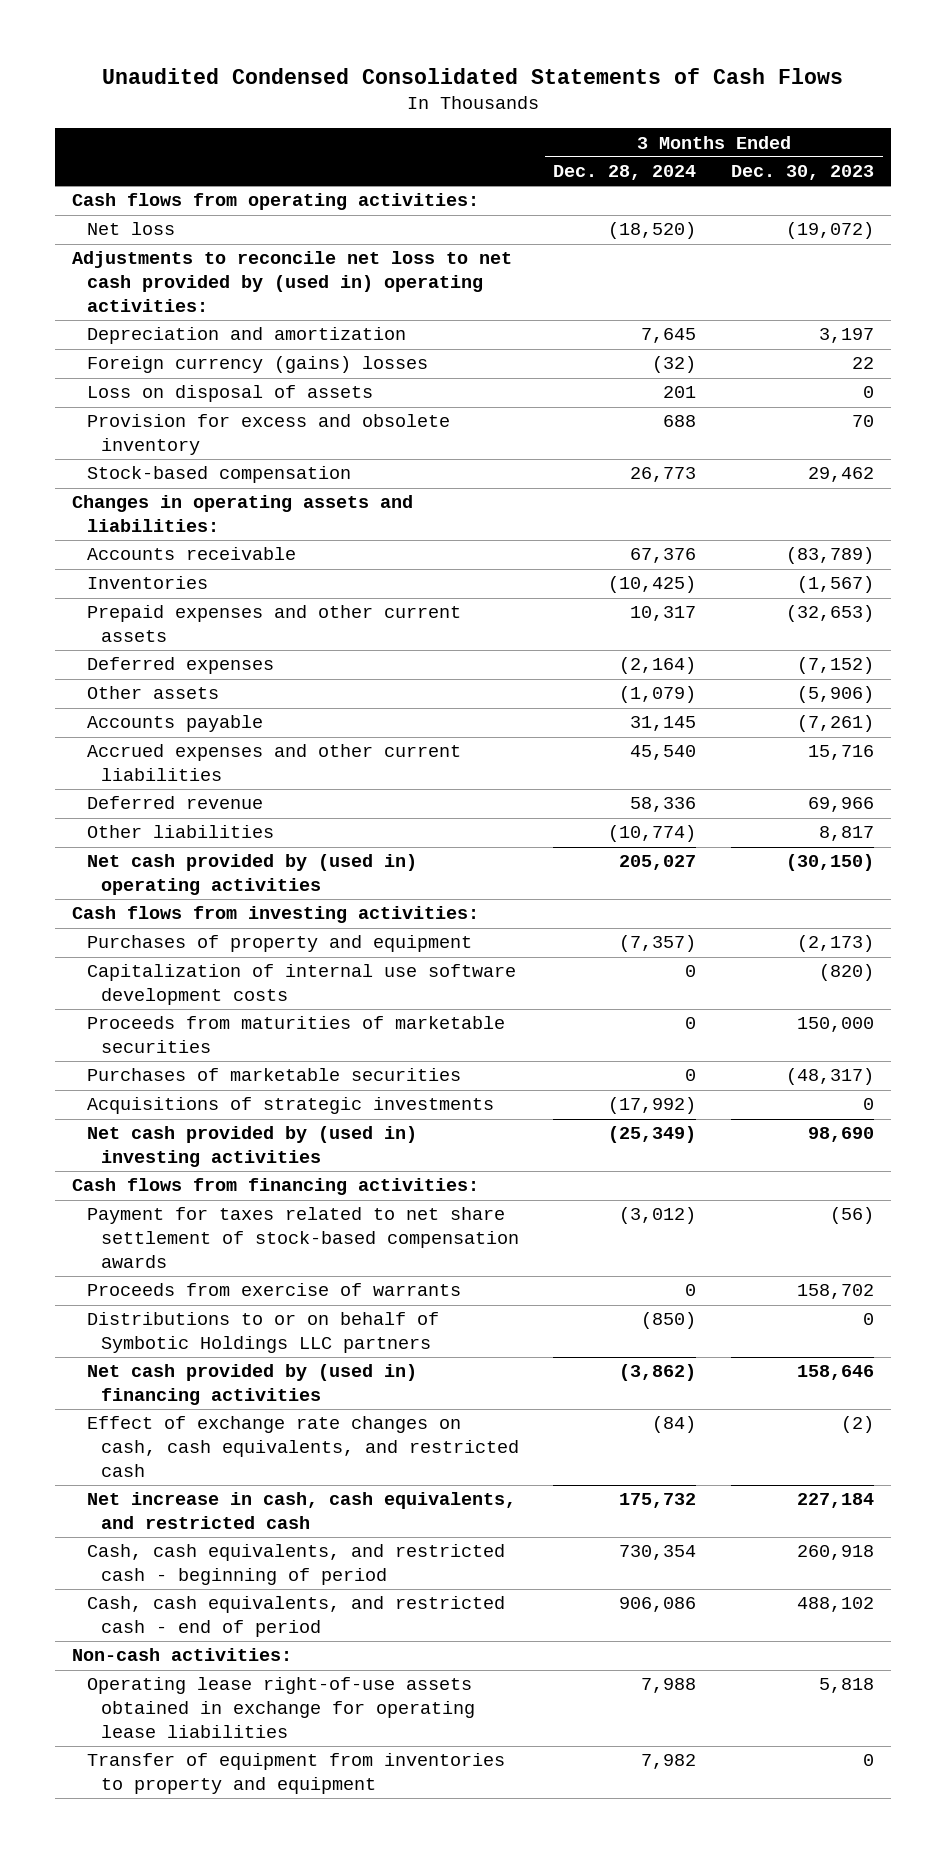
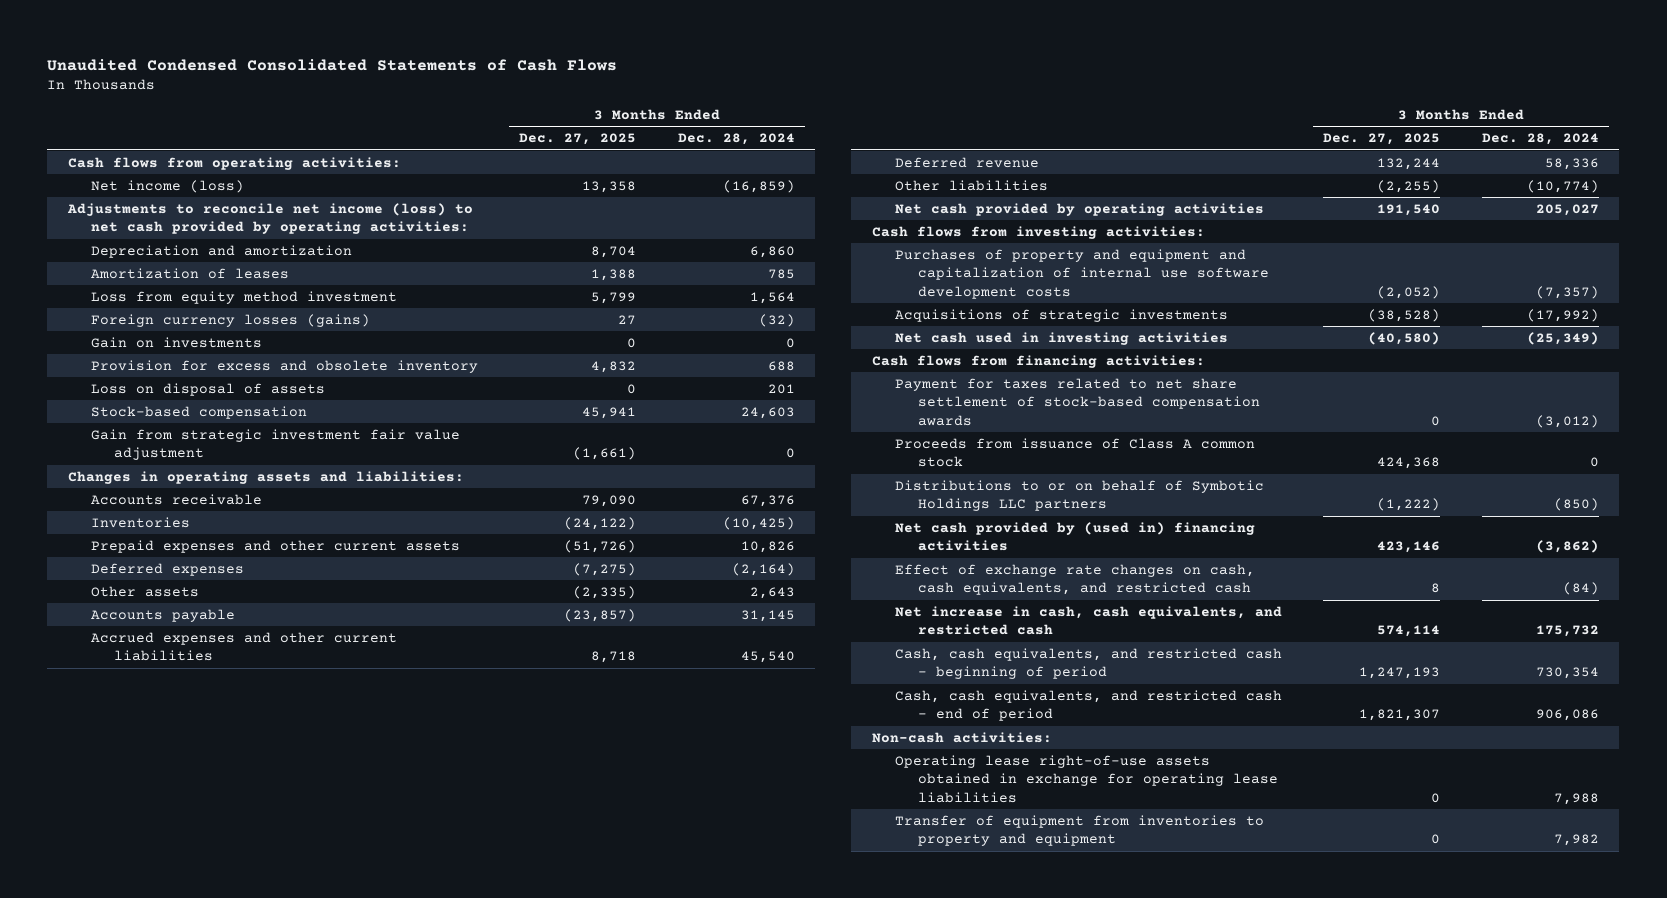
- | 3 Months Ended Dec. 28, 2024 | 3 Months Ended Dec. 30, 2023
+ | 3 Months Ended Dec. 27, 2025 | 3 Months Ended Dec. 28, 2024
- Net loss | (18,520) | (19,072)
- Adjustments to reconcile net loss to net cash provided by (used in) operating activities:
- Depreciation and amortization | 7,645 | 3,197
- Foreign currency (gains) losses | (32) | 22
+ Net income (loss) | 13,358 | (16,859)
+ Adjustments to reconcile net income (loss) to net cash provided by operating activities:
+ Depreciation and amortization | 8,704 | 6,860
+ Amortization of leases | 1,388 | 785
+ Loss from equity method investment | 5,799 | 1,564
+ Foreign currency losses (gains) | 27 | (32)
+ Gain on investments | 0 | 0
- Stock-based compensation | 26,773 | 29,462
moved down: Loss on disposal of assets | 0 | 201
+ Stock-based compensation | 45,941 | 24,603
+ Gain from strategic investment fair value adjustment | (1,661) | 0
- Prepaid expenses and other current assets | 10,317 | (32,653)
+ Prepaid expenses and other current assets | (51,726) | 10,826
- Other assets | (1,079) | (5,906)
+ Other assets | (2,335) | 2,643
- Net cash provided by (used in) operating activities | 205,027 | (30,150)
+ Net cash provided by operating activities | 191,540 | 205,027
- Purchases of property and equipment | (7,357) | (2,173)
- Capitalization of internal use software development costs | 0 | (820)
- Proceeds from maturities of marketable securities | 0 | 150,000
- Purchases of marketable securities | 0 | (48,317)
+ Purchases of property and equipment and capitalization of internal use software development costs | (2,052) | (7,357)
- Net cash provided by (used in) investing activities | (25,349) | 98,690
+ Net cash used in investing activities | (40,580) | (25,349)
- Proceeds from exercise of warrants | 0 | 158,702
+ Proceeds from issuance of Class A common stock | 424,368 | 0

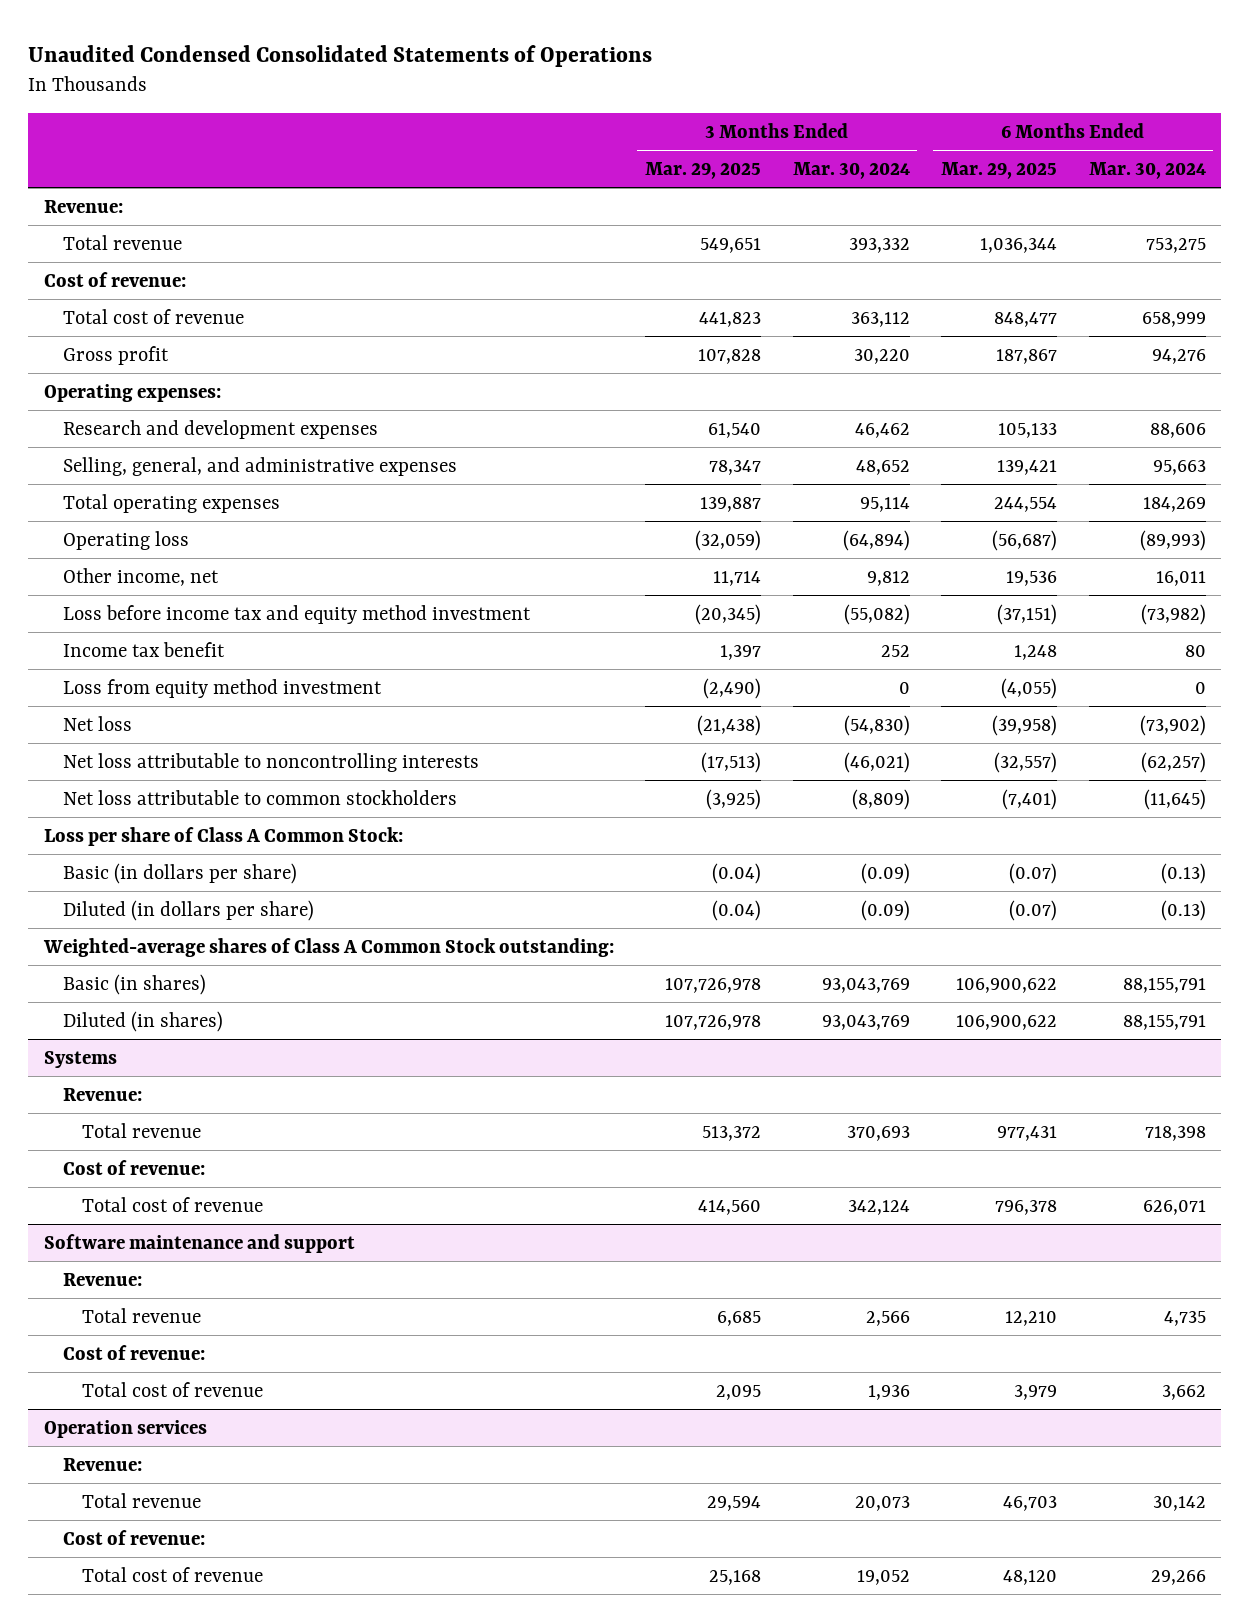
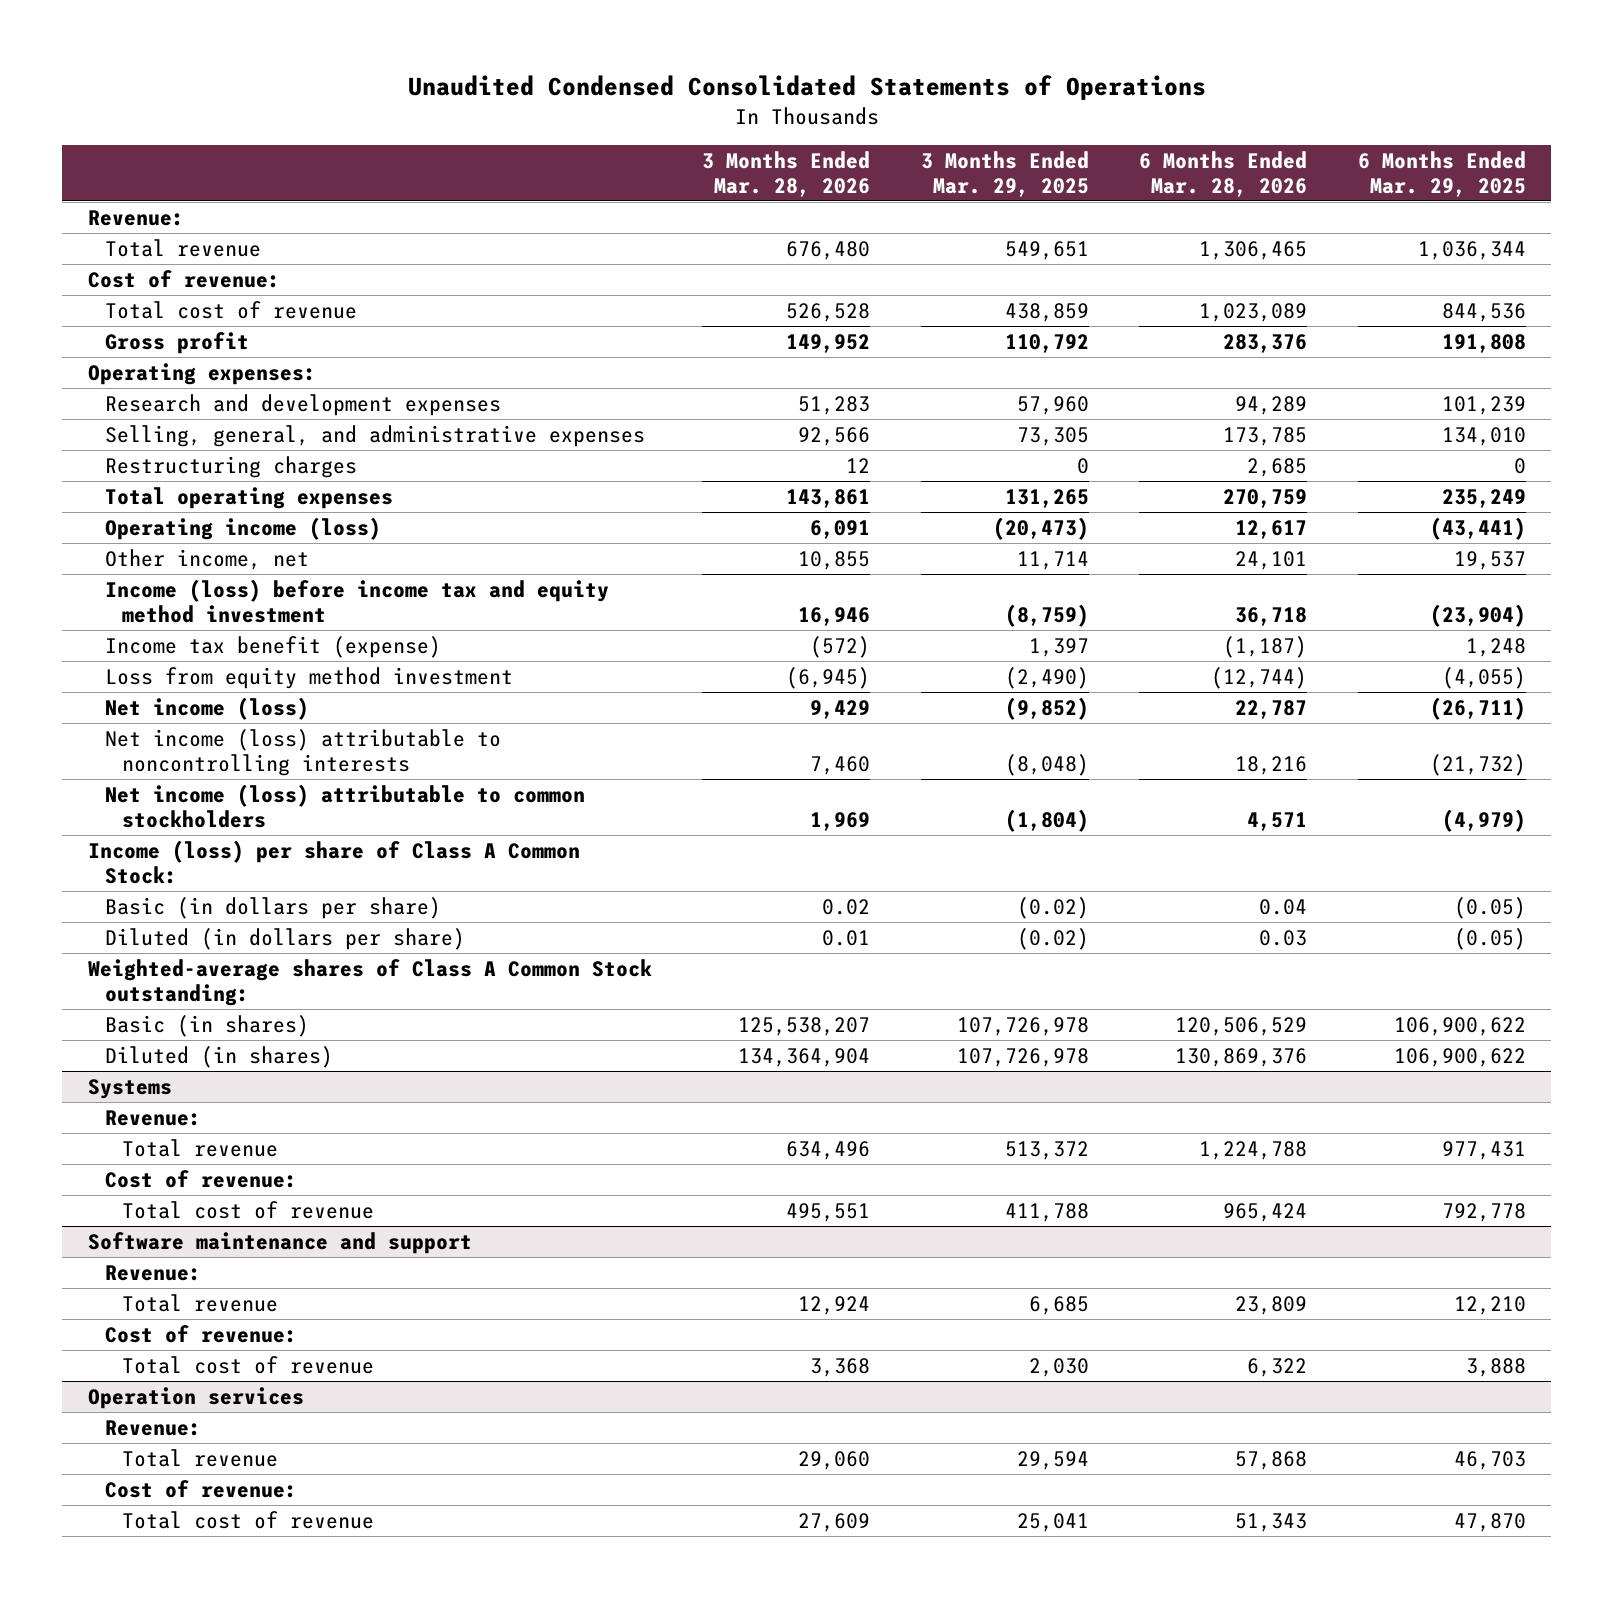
- | 3 Months Ended Mar. 29, 2025 | 3 Months Ended Mar. 30, 2024 | 6 Months Ended Mar. 29, 2025 | 6 Months Ended Mar. 30, 2024
+ | 3 Months Ended Mar. 28, 2026 | 3 Months Ended Mar. 29, 2025 | 6 Months Ended Mar. 28, 2026 | 6 Months Ended Mar. 29, 2025
- Total cost of revenue | 441,823 | 363,112 | 848,477 | 658,999
- Gross profit | 107,828 | 30,220 | 187,867 | 94,276
+ Total cost of revenue | 526,528 | 438,859 | 1,023,089 | 844,536
+ Gross profit | 149,952 | 110,792 | 283,376 | 191,808
- Research and development expenses | 61,540 | 46,462 | 105,133 | 88,606
- Selling, general, and administrative expenses | 78,347 | 48,652 | 139,421 | 95,663
- Total operating expenses | 139,887 | 95,114 | 244,554 | 184,269
- Operating loss | (32,059) | (64,894) | (56,687) | (89,993)
- Other income, net | 11,714 | 9,812 | 19,536 | 16,011
- Loss before income tax and equity method investment | (20,345) | (55,082) | (37,151) | (73,982)
- Income tax benefit | 1,397 | 252 | 1,248 | 80
+ Research and development expenses | 51,283 | 57,960 | 94,289 | 101,239
+ Selling, general, and administrative expenses | 92,566 | 73,305 | 173,785 | 134,010
+ Restructuring charges | 12 | 0 | 2,685 | 0
+ Total operating expenses | 143,861 | 131,265 | 270,759 | 235,249
+ Operating income (loss) | 6,091 | (20,473) | 12,617 | (43,441)
+ Other income, net | 10,855 | 11,714 | 24,101 | 19,537
+ Income (loss) before income tax and equity method investment | 16,946 | (8,759) | 36,718 | (23,904)
+ Income tax benefit (expense) | (572) | 1,397 | (1,187) | 1,248
- Net loss | (21,438) | (54,830) | (39,958) | (73,902)
- Net loss attributable to noncontrolling interests | (17,513) | (46,021) | (32,557) | (62,257)
- Net loss attributable to common stockholders | (3,925) | (8,809) | (7,401) | (11,645)
- Loss per share of Class A Common Stock:
- Basic (in dollars per share) | (0.04) | (0.09) | (0.07) | (0.13)
- Diluted (in dollars per share) | (0.04) | (0.09) | (0.07) | (0.13)
+ Net income (loss) | 9,429 | (9,852) | 22,787 | (26,711)
+ Net income (loss) attributable to noncontrolling interests | 7,460 | (8,048) | 18,216 | (21,732)
+ Net income (loss) attributable to common stockholders | 1,969 | (1,804) | 4,571 | (4,979)
+ Income (loss) per share of Class A Common Stock:
+ Basic (in dollars per share) | 0.02 | (0.02) | 0.04 | (0.05)
+ Diluted (in dollars per share) | 0.01 | (0.02) | 0.03 | (0.05)
@ Systems
- Total cost of revenue | 414,560 | 342,124 | 796,378 | 626,071
+ Total cost of revenue | 495,551 | 411,788 | 965,424 | 792,778
@ Software maintenance and support
- Total cost of revenue | 2,095 | 1,936 | 3,979 | 3,662
+ Total cost of revenue | 3,368 | 2,030 | 6,322 | 3,888
@ Operation services
- Total cost of revenue | 25,168 | 19,052 | 48,120 | 29,266
+ Total cost of revenue | 27,609 | 25,041 | 51,343 | 47,870

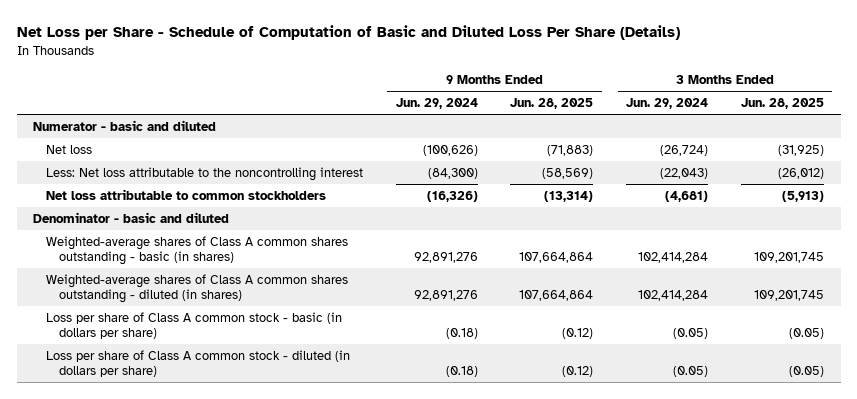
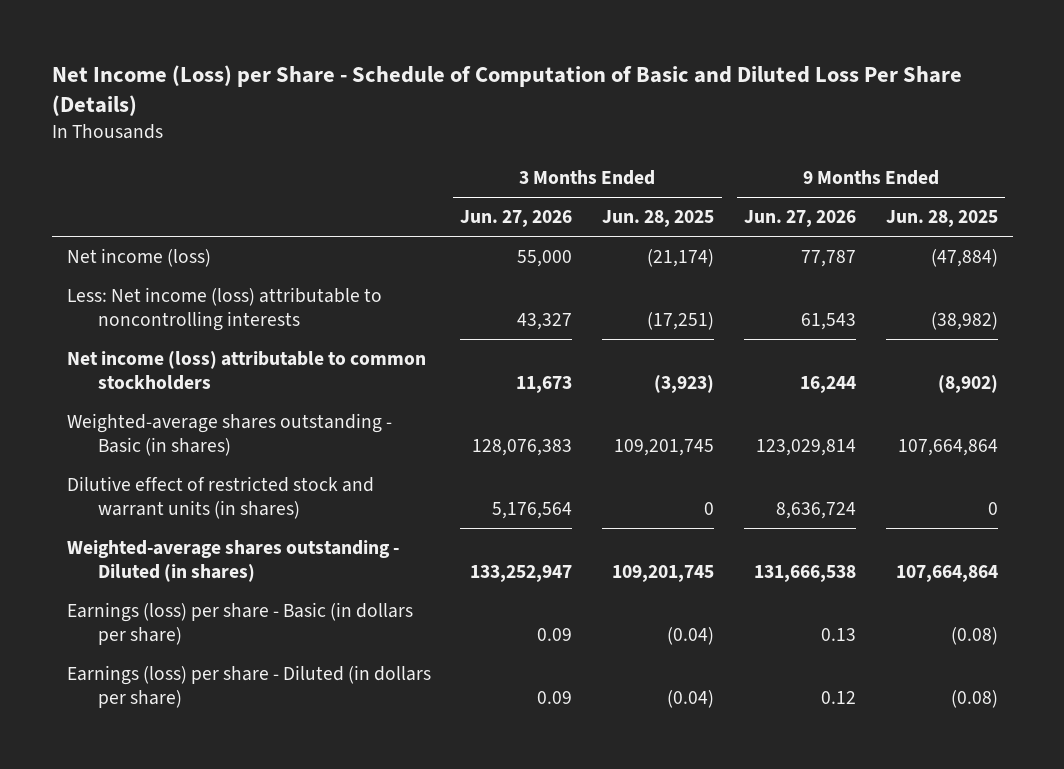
- Net Loss per Share - Schedule of Computation of Basic and Diluted Loss Per Share (Details)
+ Net Income (Loss) per Share - Schedule of Computation of Basic and Diluted Loss Per Share (Details)
- | 9 Months Ended Jun. 29, 2024 | 9 Months Ended Jun. 28, 2025 | 3 Months Ended Jun. 29, 2024 | 3 Months Ended Jun. 28, 2025
+ | 3 Months Ended Jun. 27, 2026 | 3 Months Ended Jun. 28, 2025 | 9 Months Ended Jun. 27, 2026 | 9 Months Ended Jun. 28, 2025
- Numerator - basic and diluted
- Net loss | (100,626) | (71,883) | (26,724) | (31,925)
- Less: Net loss attributable to the noncontrolling interest | (84,300) | (58,569) | (22,043) | (26,012)
- Net loss attributable to common stockholders | (16,326) | (13,314) | (4,681) | (5,913)
- Denominator - basic and diluted
- Weighted-average shares of Class A common shares outstanding - basic (in shares) | 92,891,276 | 107,664,864 | 102,414,284 | 109,201,745
- Weighted-average shares of Class A common shares outstanding - diluted (in shares) | 92,891,276 | 107,664,864 | 102,414,284 | 109,201,745
- Loss per share of Class A common stock - basic (in dollars per share) | (0.18) | (0.12) | (0.05) | (0.05)
- Loss per share of Class A common stock - diluted (in dollars per share) | (0.18) | (0.12) | (0.05) | (0.05)
+ Net income (loss) | 55,000 | (21,174) | 77,787 | (47,884)
+ Less: Net income (loss) attributable to noncontrolling interests | 43,327 | (17,251) | 61,543 | (38,982)
+ Net income (loss) attributable to common stockholders | 11,673 | (3,923) | 16,244 | (8,902)
+ Weighted-average shares outstanding - Basic (in shares) | 128,076,383 | 109,201,745 | 123,029,814 | 107,664,864
+ Dilutive effect of restricted stock and warrant units (in shares) | 5,176,564 | 0 | 8,636,724 | 0
+ Weighted-average shares outstanding - Diluted (in shares) | 133,252,947 | 109,201,745 | 131,666,538 | 107,664,864
+ Earnings (loss) per share - Basic (in dollars per share) | 0.09 | (0.04) | 0.13 | (0.08)
+ Earnings (loss) per share - Diluted (in dollars per share) | 0.09 | (0.04) | 0.12 | (0.08)

